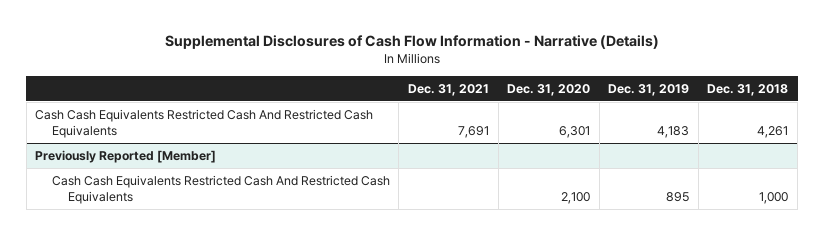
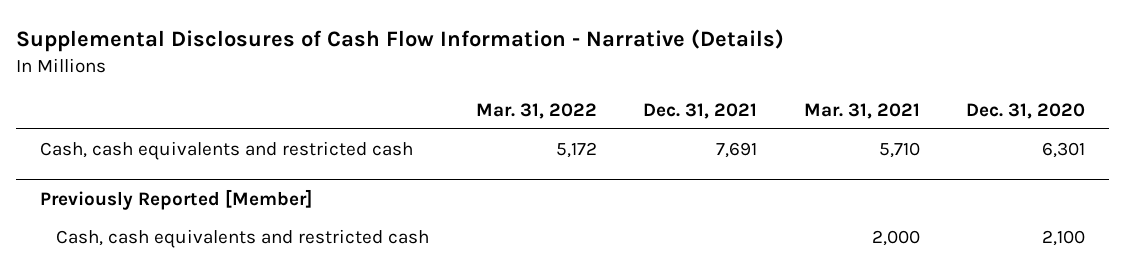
- | Dec. 31, 2021 | Dec. 31, 2020 | Dec. 31, 2019 | Dec. 31, 2018
+ | Mar. 31, 2022 | Dec. 31, 2021 | Mar. 31, 2021 | Dec. 31, 2020
- Cash Cash Equivalents Restricted Cash And Restricted Cash Equivalents | 7,691 | 6,301 | 4,183 | 4,261
+ Cash, cash equivalents and restricted cash | 5,172 | 7,691 | 5,710 | 6,301
@ Previously Reported [Member]
- Cash Cash Equivalents Restricted Cash And Restricted Cash Equivalents | | 2,100 | 895 | 1,000
+ Cash, cash equivalents and restricted cash | | | 2,000 | 2,100

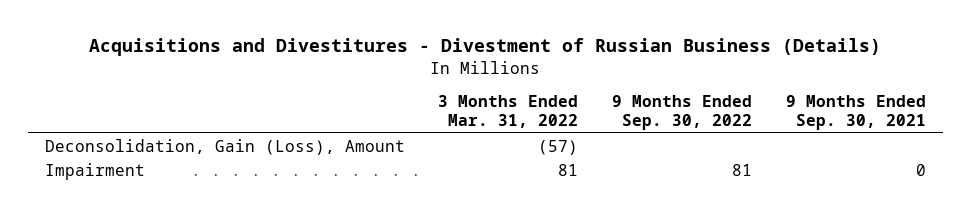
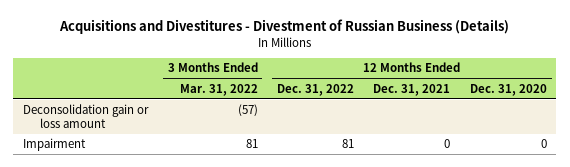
- | 3 Months Ended Mar. 31, 2022 | 9 Months Ended Sep. 30, 2022 | 9 Months Ended Sep. 30, 2021
+ | 3 Months Ended Mar. 31, 2022 | 12 Months Ended Dec. 31, 2022 | 12 Months Ended Dec. 31, 2021 | 12 Months Ended Dec. 31, 2020
- Deconsolidation, Gain (Loss), Amount | (57) | |
+ Deconsolidation gain or loss amount | (57) | | |

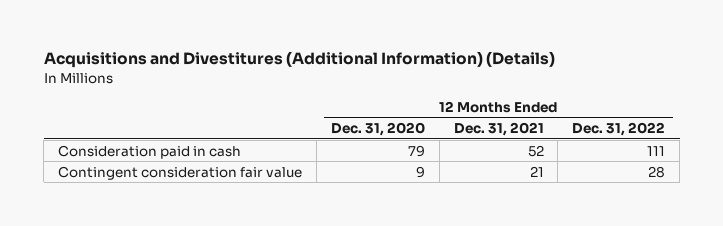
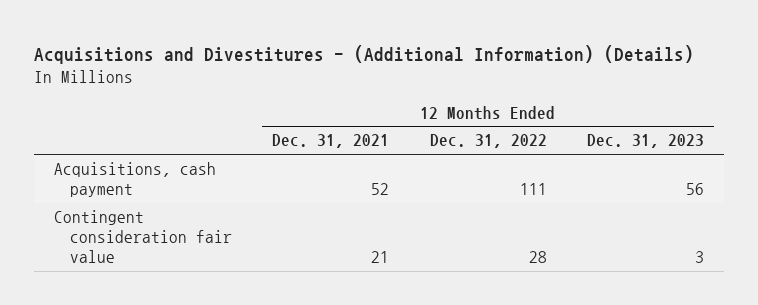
- Acquisitions and Divestitures (Additional Information) (Details)
+ Acquisitions and Divestitures - (Additional Information) (Details)
- | 12 Months Ended Dec. 31, 2020 | 12 Months Ended Dec. 31, 2021 | 12 Months Ended Dec. 31, 2022
+ | 12 Months Ended Dec. 31, 2021 | 12 Months Ended Dec. 31, 2022 | 12 Months Ended Dec. 31, 2023
- Consideration paid in cash | 79 | 52 | 111
+ Acquisitions, cash payment | 52 | 111 | 56

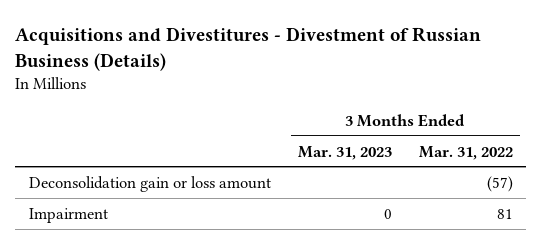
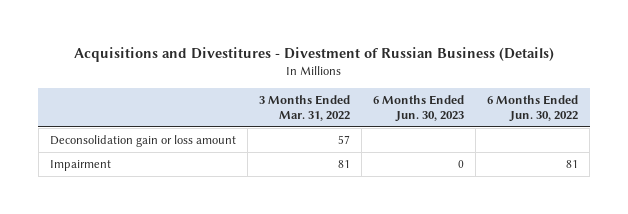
- | 3 Months Ended Mar. 31, 2023 | 3 Months Ended Mar. 31, 2022
+ | 3 Months Ended Mar. 31, 2022 | 6 Months Ended Jun. 30, 2023 | 6 Months Ended Jun. 30, 2022
- Deconsolidation gain or loss amount | | (57)
+ Deconsolidation gain or loss amount | 57 | |

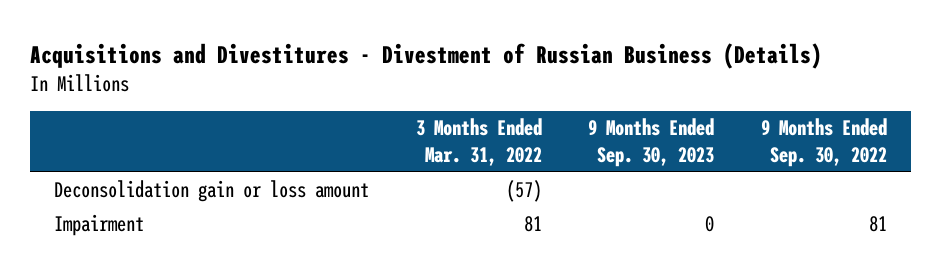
- | 3 Months Ended Mar. 31, 2022 | 6 Months Ended Jun. 30, 2023 | 6 Months Ended Jun. 30, 2022
+ | 3 Months Ended Mar. 31, 2022 | 9 Months Ended Sep. 30, 2023 | 9 Months Ended Sep. 30, 2022
- Deconsolidation gain or loss amount | 57 | |
+ Deconsolidation gain or loss amount | (57) | |

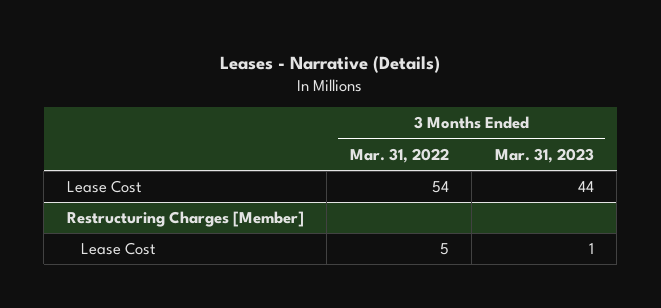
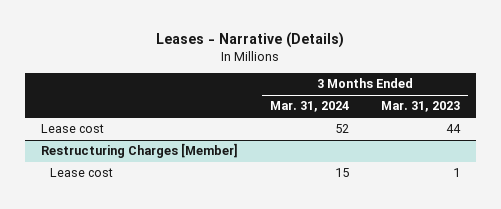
- | 3 Months Ended Mar. 31, 2022 | 3 Months Ended Mar. 31, 2023
+ | 3 Months Ended Mar. 31, 2024 | 3 Months Ended Mar. 31, 2023
- Lease Cost | 54 | 44
+ Lease cost | 52 | 44
@ Restructuring Charges [Member]
- Lease Cost | 5 | 1
+ Lease cost | 15 | 1

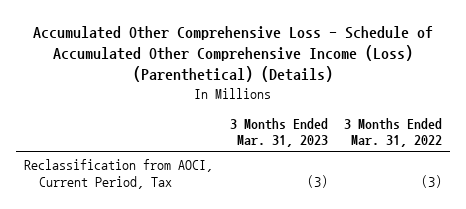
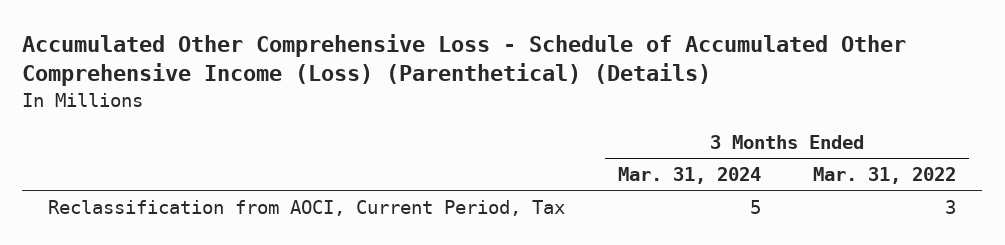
- | 3 Months Ended Mar. 31, 2023 | 3 Months Ended Mar. 31, 2022
+ | 3 Months Ended Mar. 31, 2024 | 3 Months Ended Mar. 31, 2022
- Reclassification from AOCI, Current Period, Tax | (3) | (3)
+ Reclassification from AOCI, Current Period, Tax | 5 | 3

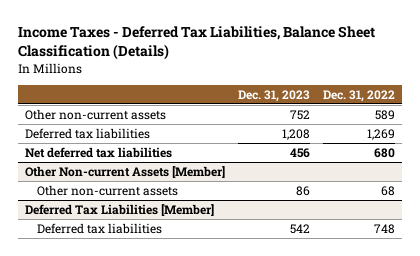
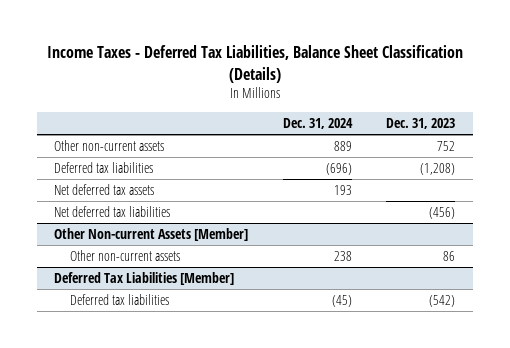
- | Dec. 31, 2023 | Dec. 31, 2022
+ | Dec. 31, 2024 | Dec. 31, 2023
- Deferred tax liabilities | 1,208 | 1,269
- Net deferred tax liabilities | 456 | 680
+ Deferred tax liabilities | (696) | (1,208)
+ Net deferred tax assets | 193 |
+ Net deferred tax liabilities | | (456)
@ Deferred Tax Liabilities [Member]
- Deferred tax liabilities | 542 | 748
+ Deferred tax liabilities | (45) | (542)

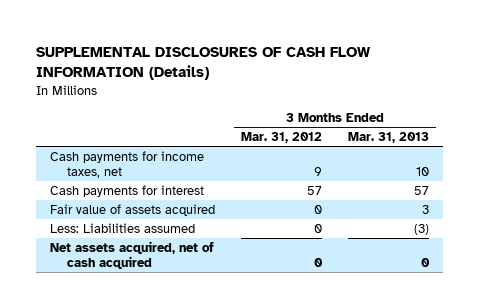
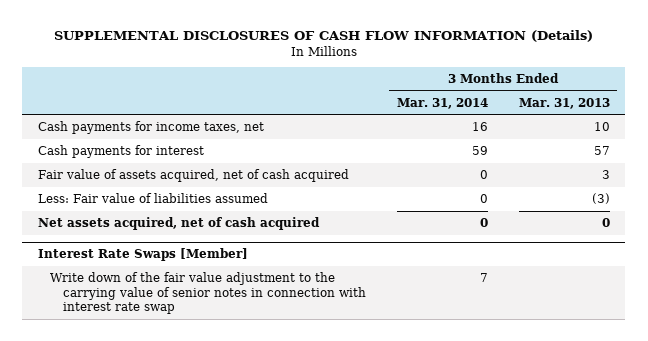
- | 3 Months Ended Mar. 31, 2012 | 3 Months Ended Mar. 31, 2013
+ | 3 Months Ended Mar. 31, 2014 | 3 Months Ended Mar. 31, 2013
- Fair value of assets acquired | 0 | 3
- Less: Liabilities assumed | 0 | (3)
+ Fair value of assets acquired, net of cash acquired | 0 | 3
+ Less: Fair value of liabilities assumed | 0 | (3)
+ Interest Rate Swaps [Member]
+ Write down of the fair value adjustment to the carrying value of senior notes in connection with interest rate swap | 7 |

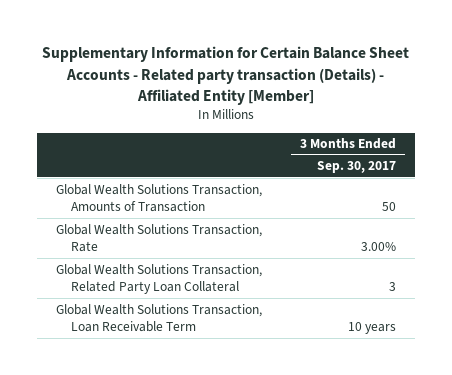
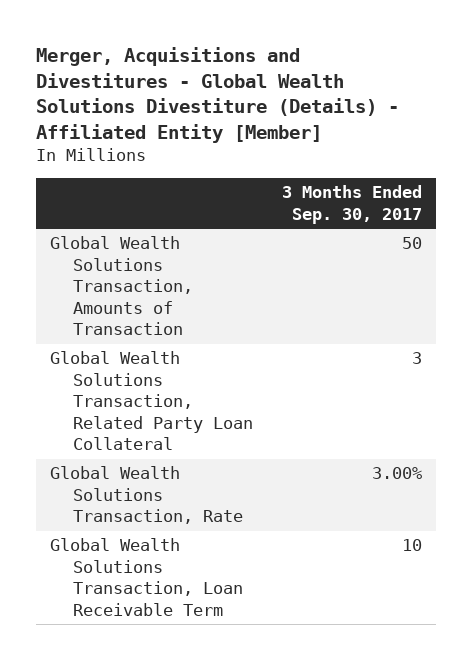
- Supplementary Information for Certain Balance Sheet Accounts - Related party transaction (Details) - Affiliated Entity [Member]
+ Merger, Acquisitions and Divestitures - Global Wealth Solutions Divestiture (Details) - Affiliated Entity [Member]
- Global Wealth Solutions Transaction, Loan Receivable Term | 10 years
moved down: Global Wealth Solutions Transaction, Rate | 3.00%
+ Global Wealth Solutions Transaction, Loan Receivable Term | 10

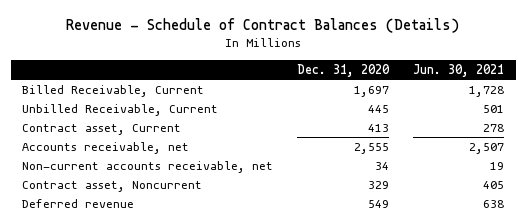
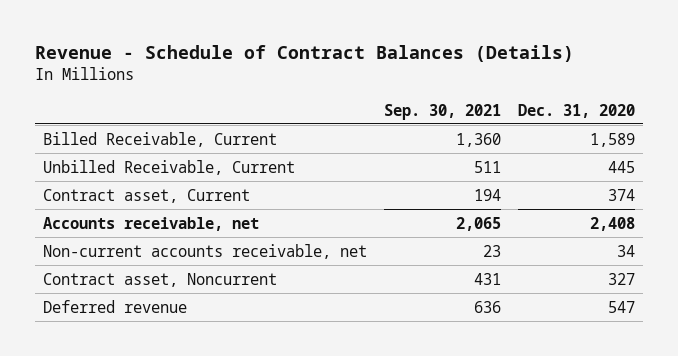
- | Dec. 31, 2020 | Jun. 30, 2021
+ | Sep. 30, 2021 | Dec. 31, 2020
- Billed Receivable, Current | 1,697 | 1,728
+ Billed Receivable, Current | 1,360 | 1,589
- Contract asset, Current | 413 | 278
- Accounts receivable, net | 2,555 | 2,507
+ Contract asset, Current | 194 | 374
+ Accounts receivable, net | 2,065 | 2,408
- Contract asset, Noncurrent | 329 | 405
- Deferred revenue | 549 | 638
+ Contract asset, Noncurrent | 431 | 327
+ Deferred revenue | 636 | 547

